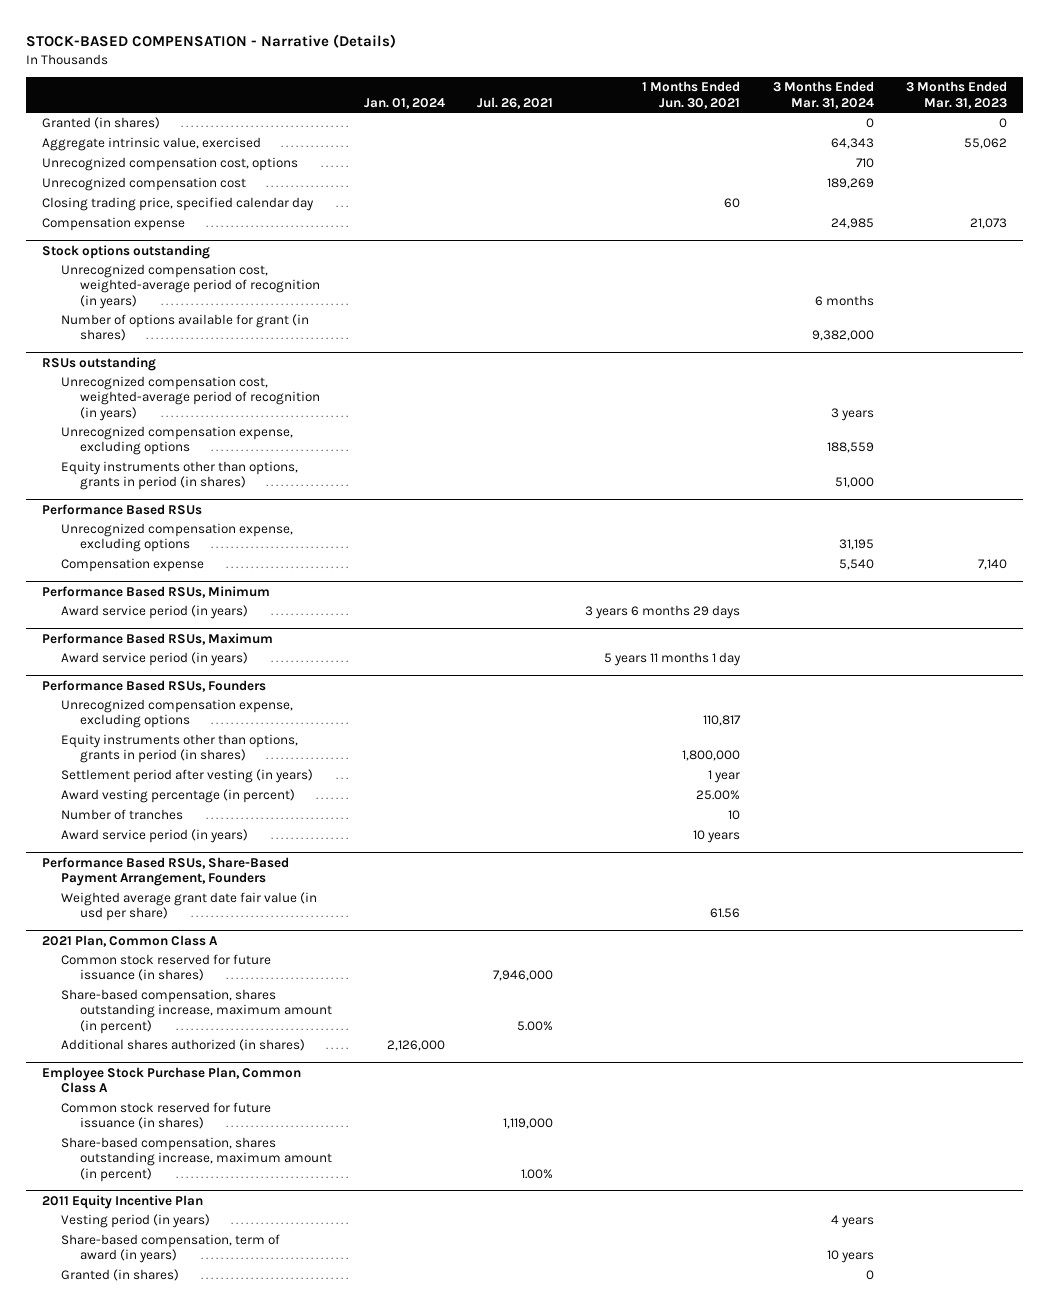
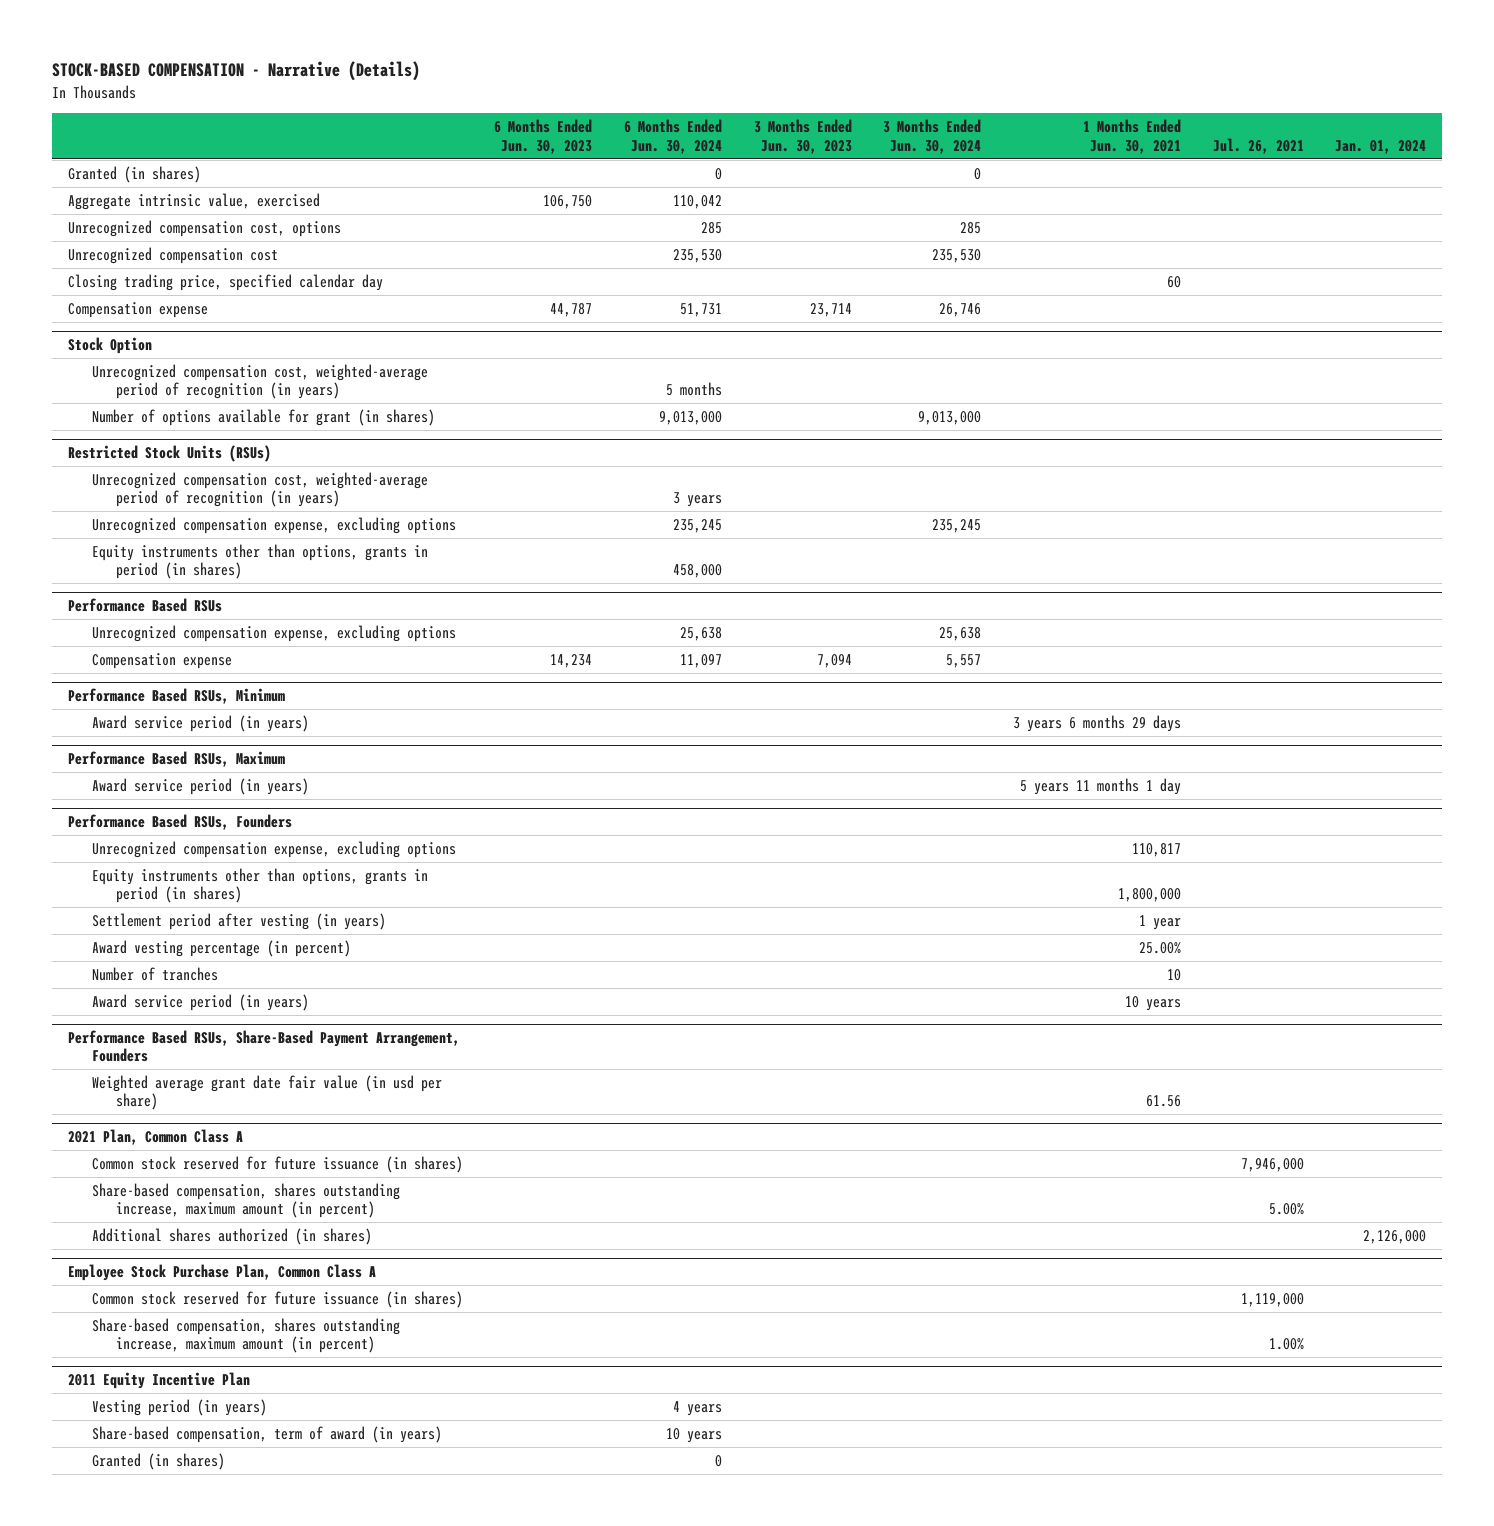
- | Jan. 01, 2024 | Jul. 26, 2021 | 1 Months Ended Jun. 30, 2021 | 3 Months Ended Mar. 31, 2024 | 3 Months Ended Mar. 31, 2023
+ | 6 Months Ended Jun. 30, 2023 | 6 Months Ended Jun. 30, 2024 | 3 Months Ended Jun. 30, 2023 | 3 Months Ended Jun. 30, 2024 | 1 Months Ended Jun. 30, 2021 | Jul. 26, 2021 | Jan. 01, 2024
- Stock options outstanding
+ Stock Option
- RSUs outstanding
+ Restricted Stock Units (RSUs)

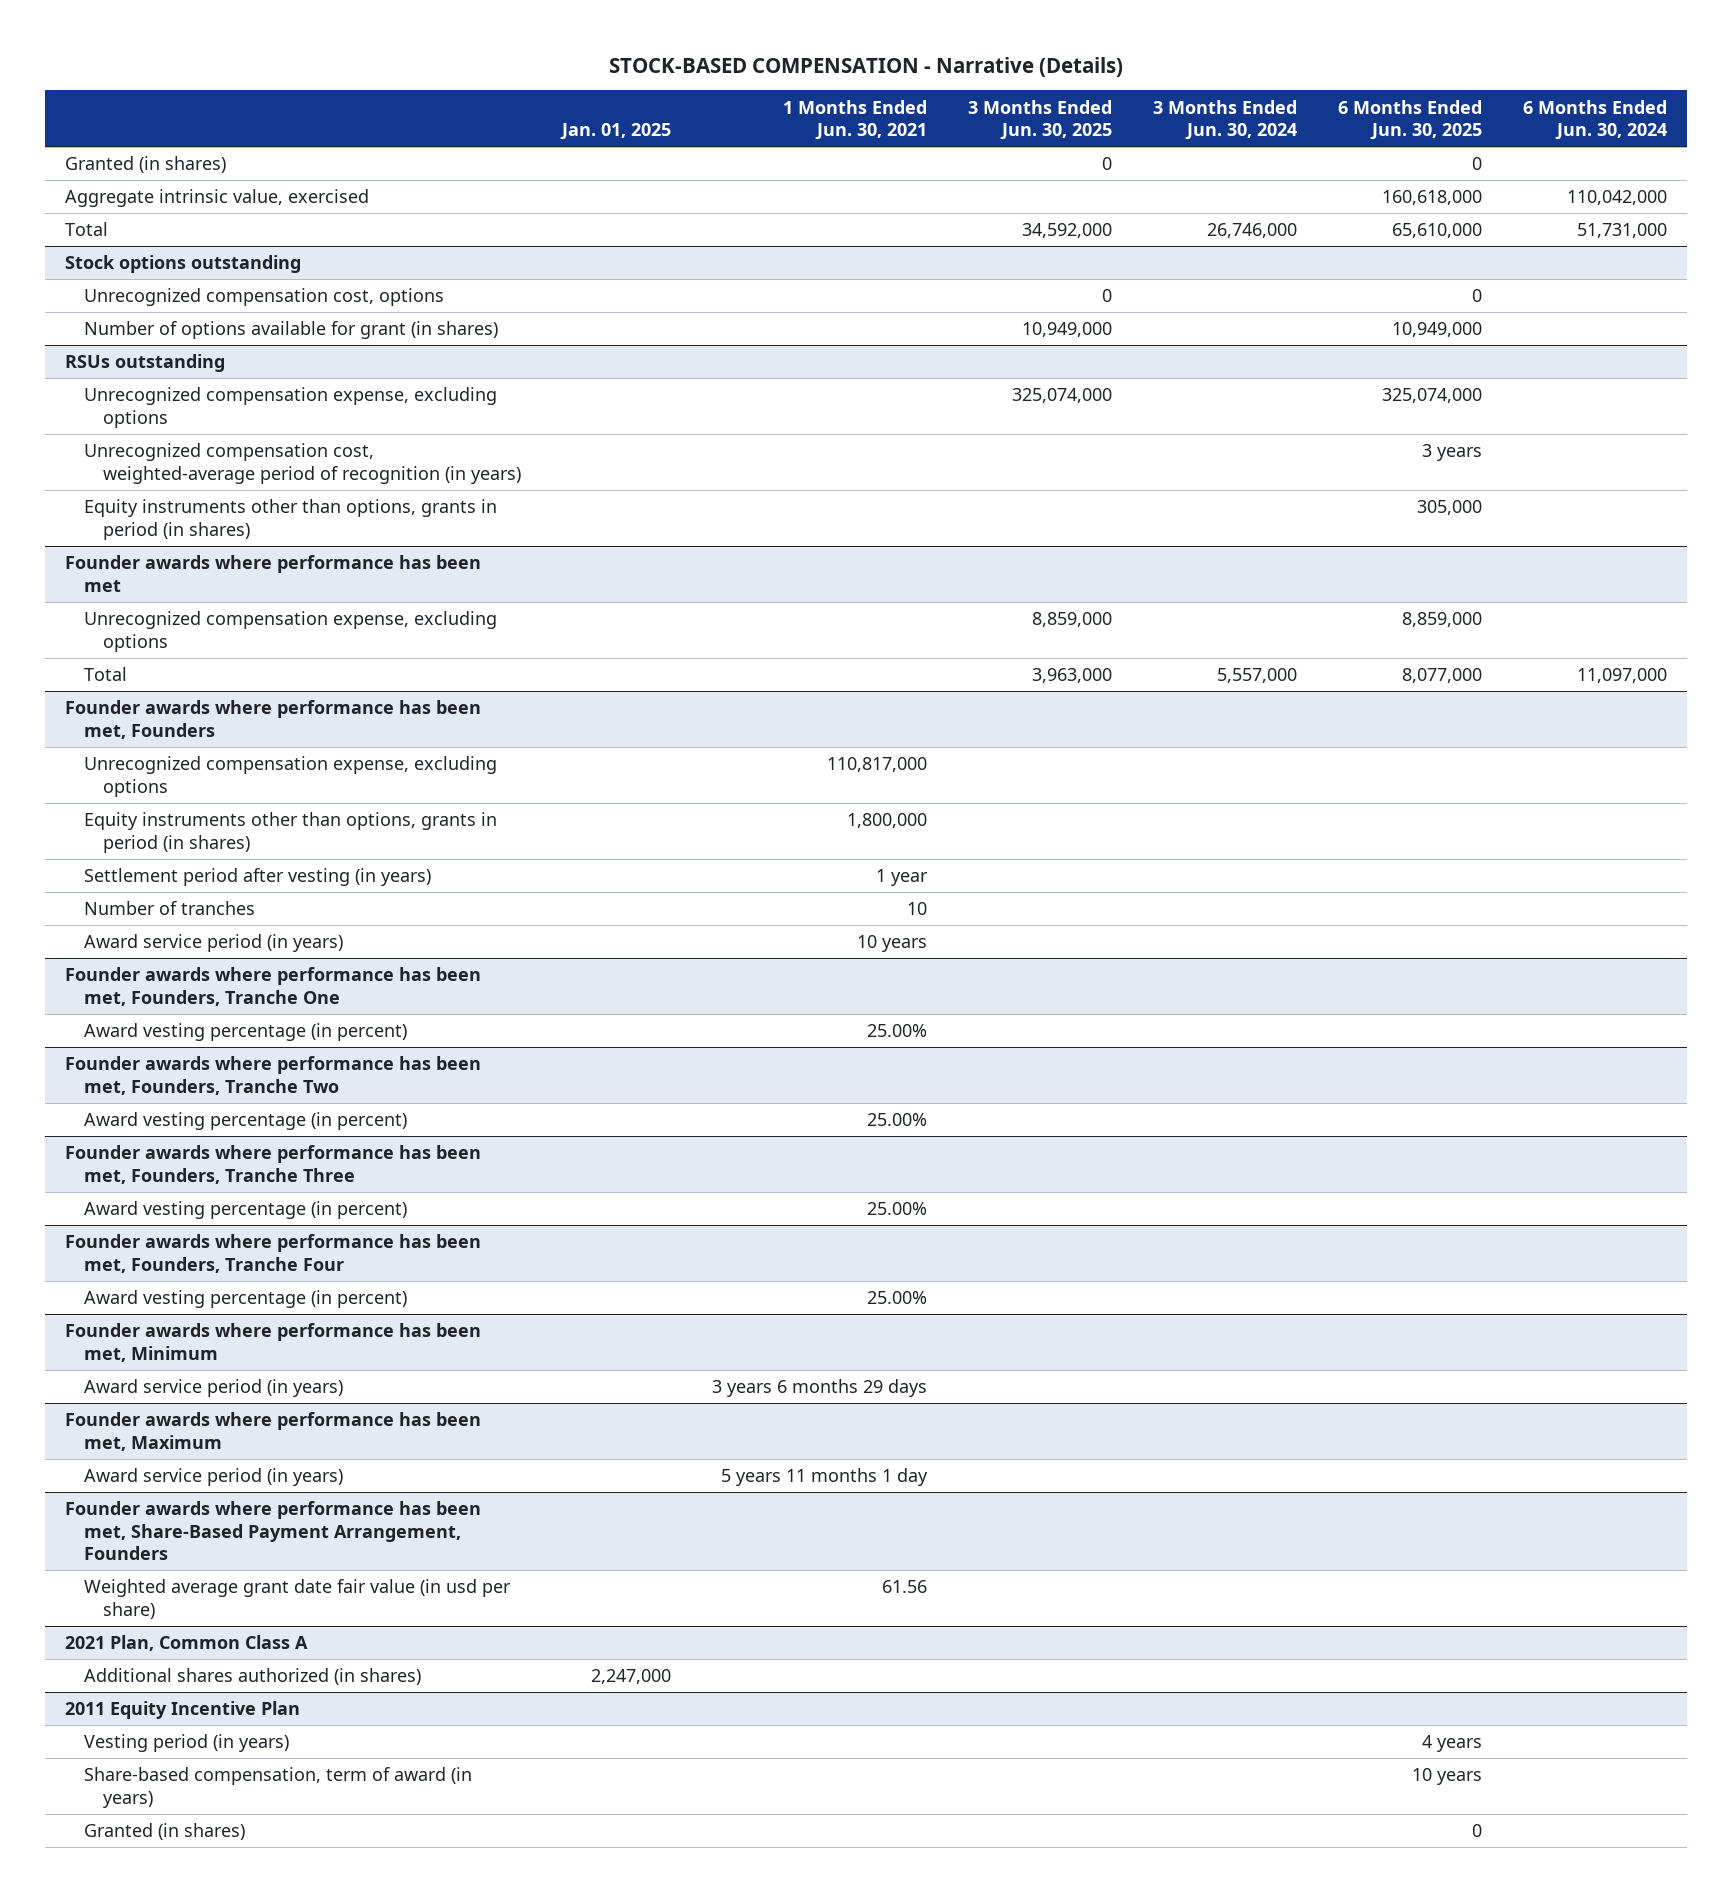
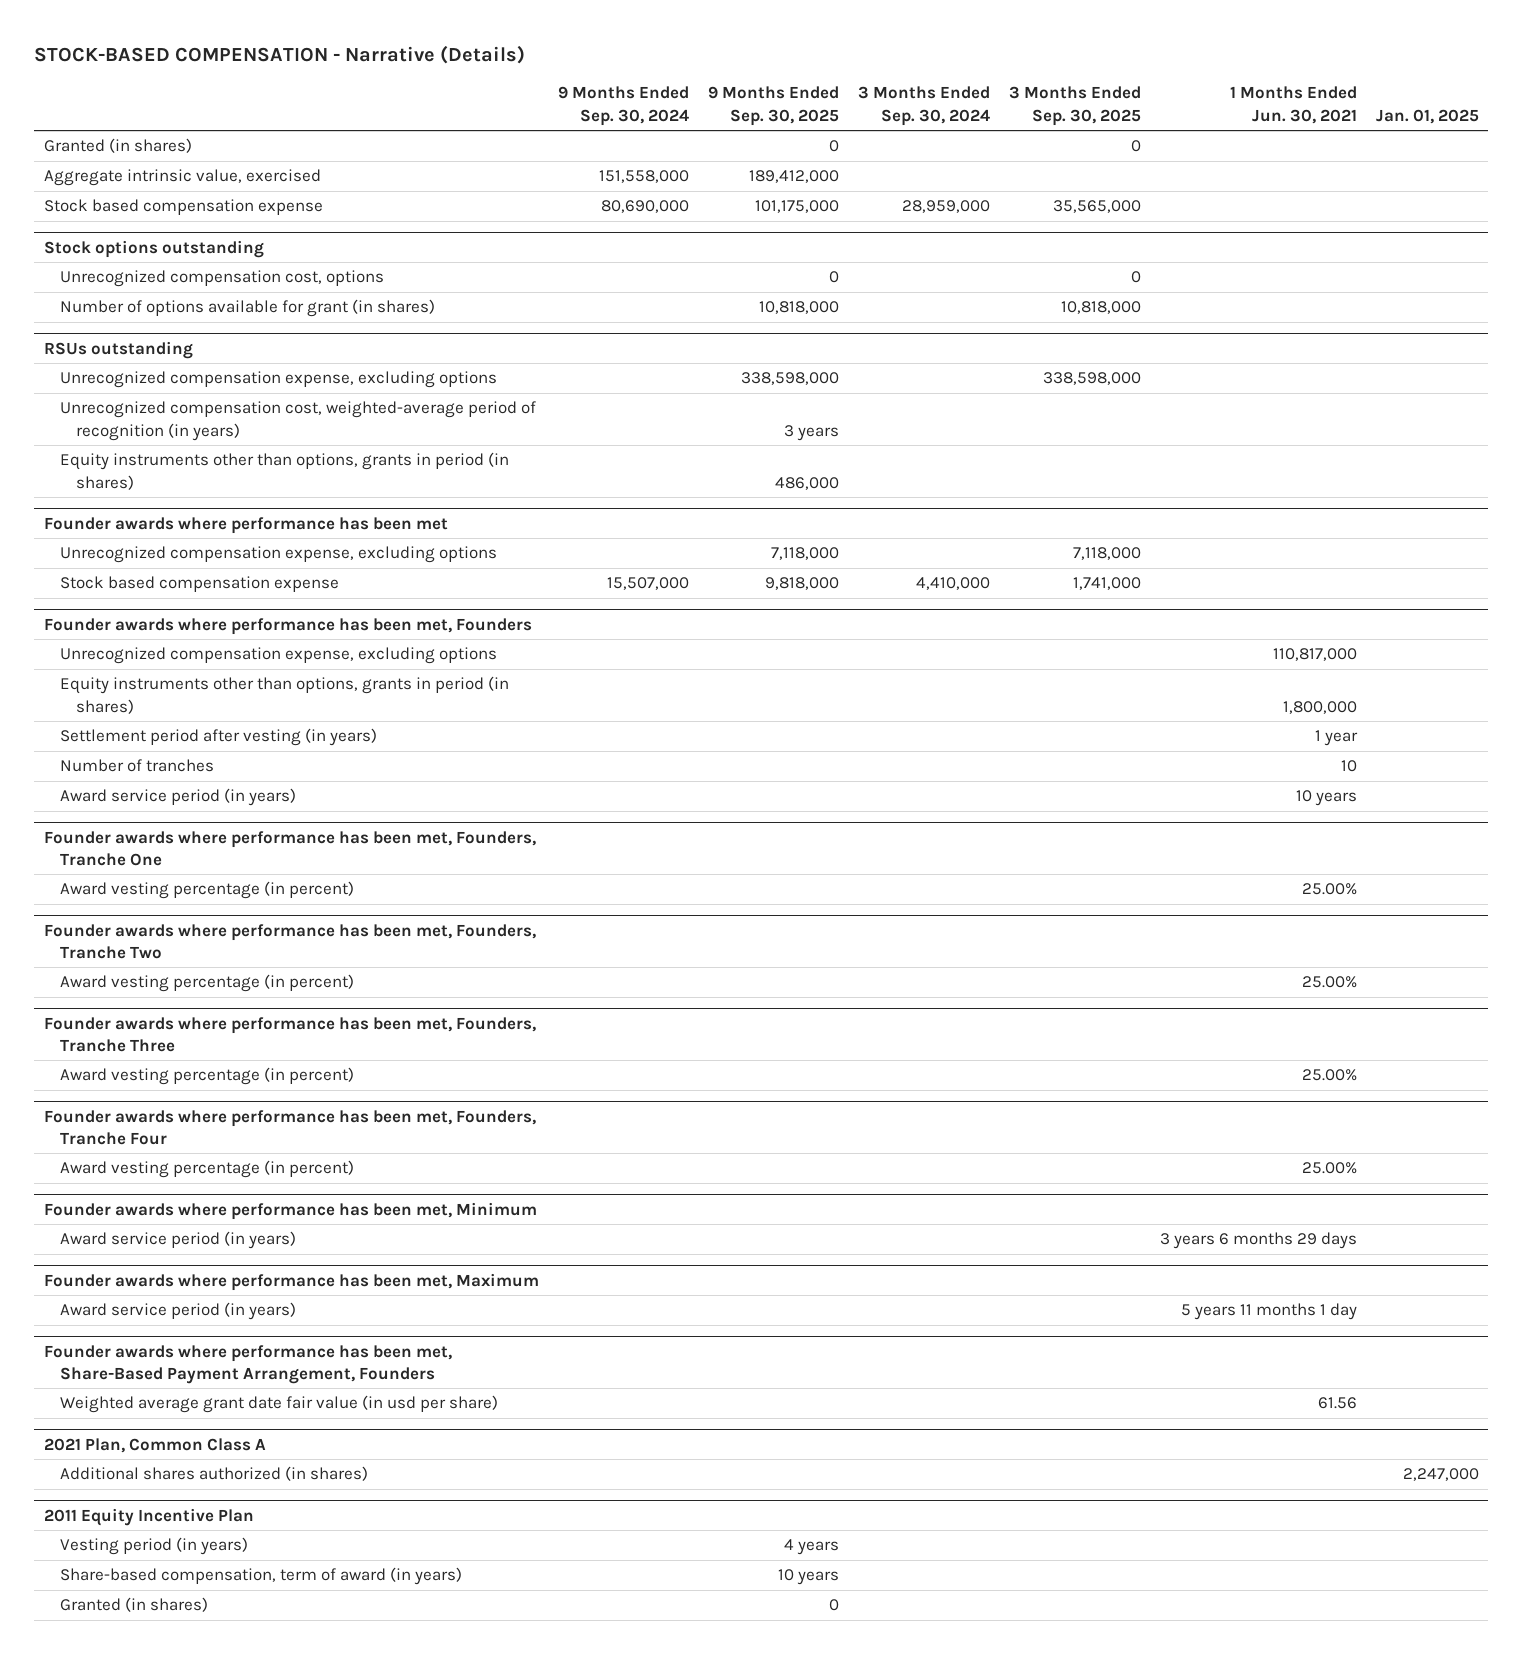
- | Jan. 01, 2025 | 1 Months Ended Jun. 30, 2021 | 3 Months Ended Jun. 30, 2025 | 3 Months Ended Jun. 30, 2024 | 6 Months Ended Jun. 30, 2025 | 6 Months Ended Jun. 30, 2024
+ | 9 Months Ended Sep. 30, 2024 | 9 Months Ended Sep. 30, 2025 | 3 Months Ended Sep. 30, 2024 | 3 Months Ended Sep. 30, 2025 | 1 Months Ended Jun. 30, 2021 | Jan. 01, 2025
- Total | | | 34,592,000 | 26,746,000 | 65,610,000 | 51,731,000
+ Stock based compensation expense | 80,690,000 | 101,175,000 | 28,959,000 | 35,565,000 | |
@ Founder awards where performance has been met
- Total | | | 3,963,000 | 5,557,000 | 8,077,000 | 11,097,000
+ Stock based compensation expense | 15,507,000 | 9,818,000 | 4,410,000 | 1,741,000 | |

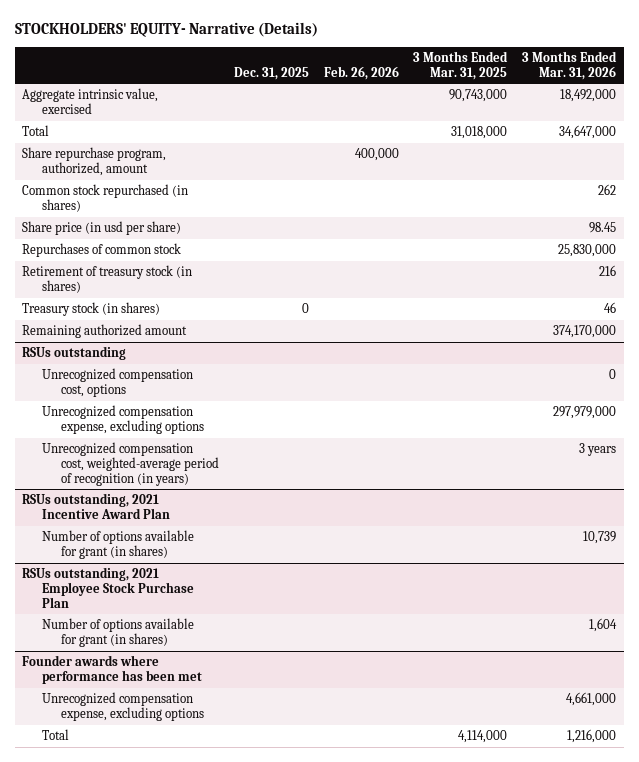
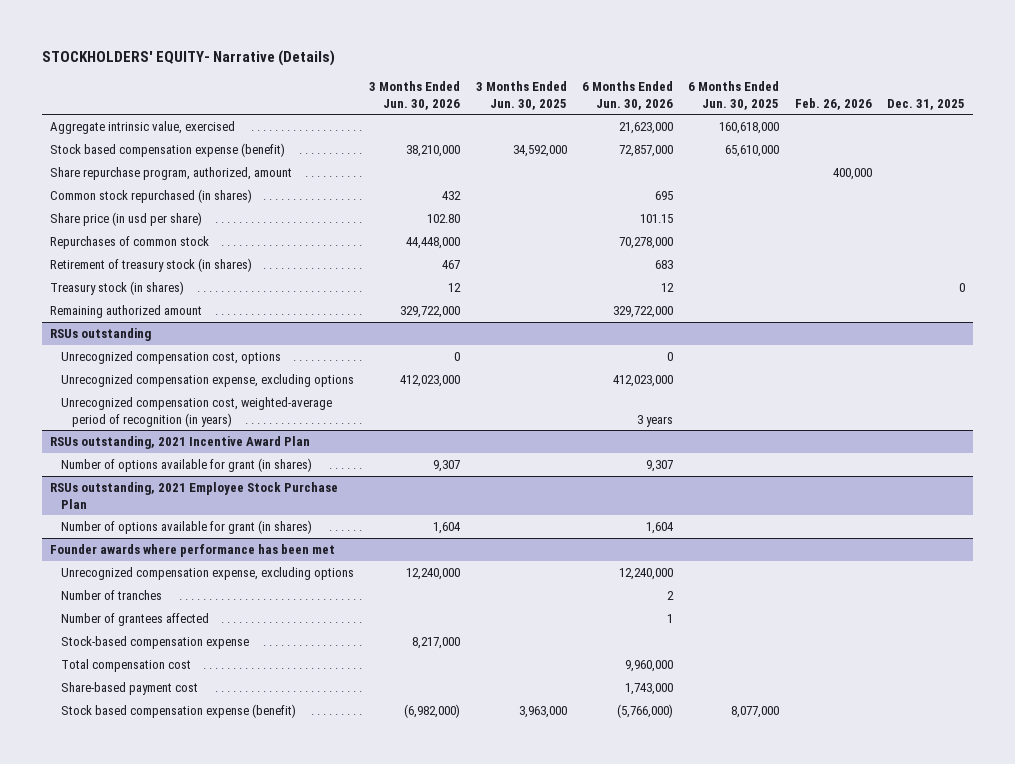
- | Dec. 31, 2025 | Feb. 26, 2026 | 3 Months Ended Mar. 31, 2025 | 3 Months Ended Mar. 31, 2026
+ | 3 Months Ended Jun. 30, 2026 | 3 Months Ended Jun. 30, 2025 | 6 Months Ended Jun. 30, 2026 | 6 Months Ended Jun. 30, 2025 | Feb. 26, 2026 | Dec. 31, 2025
- Total | | | 31,018,000 | 34,647,000
+ Stock based compensation expense (benefit) | 38,210,000 | 34,592,000 | 72,857,000 | 65,610,000 | |
@ Founder awards where performance has been met
- Total | | | 4,114,000 | 1,216,000
+ Number of tranches | | | 2 | | |
+ Number of grantees affected | | | 1 | | |
+ Stock-based compensation expense | 8,217,000 | | | | |
+ Total compensation cost | | | 9,960,000 | | |
+ Share-based payment cost | | | 1,743,000 | | |
+ Stock based compensation expense (benefit) | (6,982,000) | 3,963,000 | (5,766,000) | 8,077,000 | |

